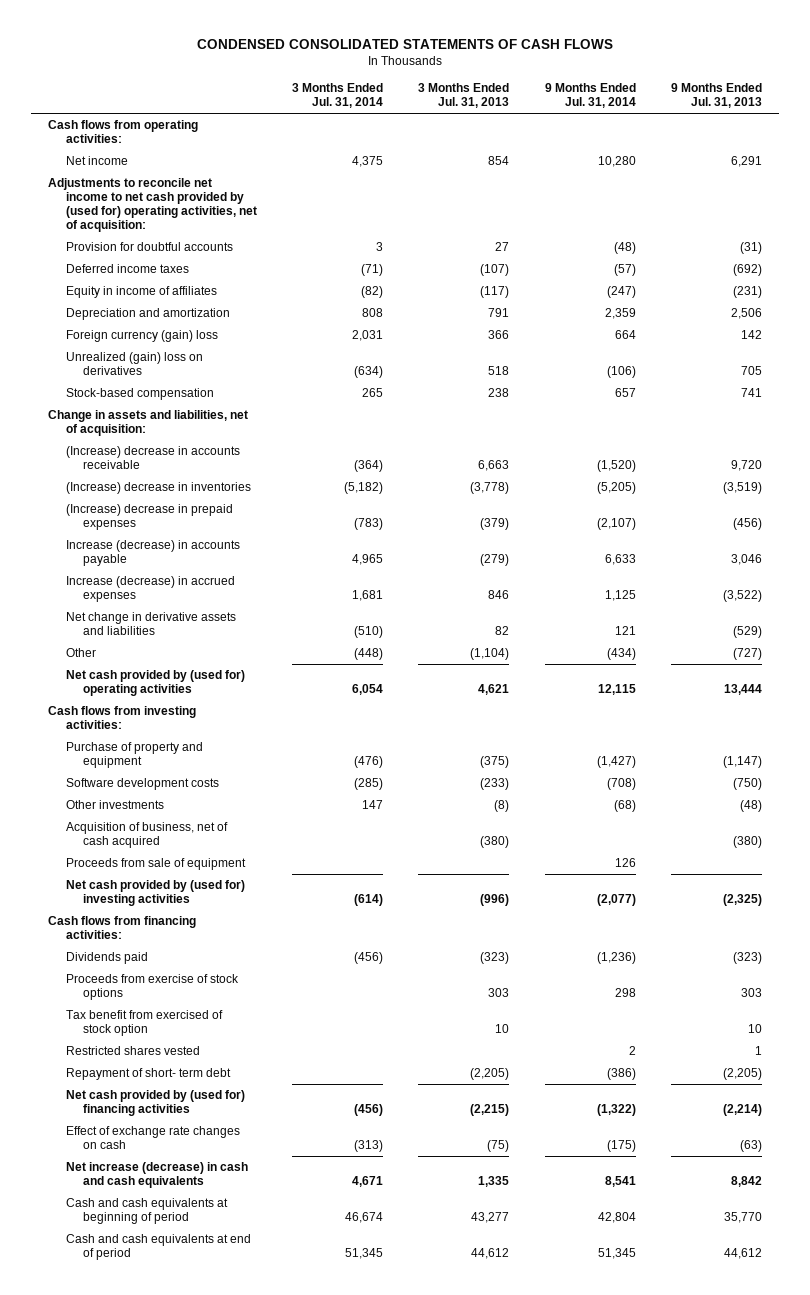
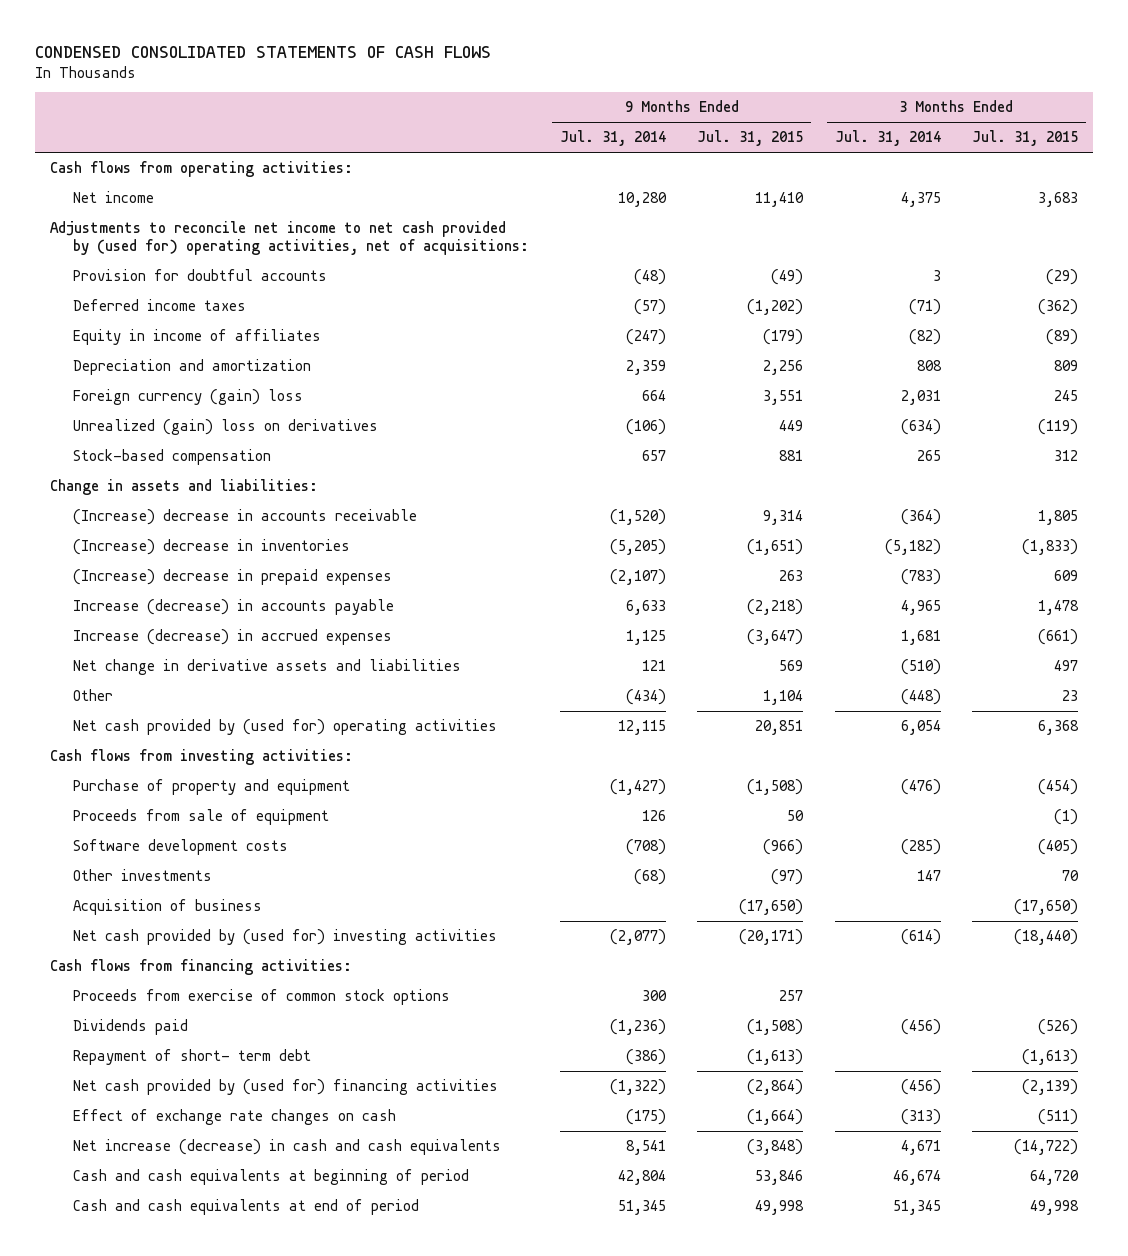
- | 3 Months Ended Jul. 31, 2014 | 3 Months Ended Jul. 31, 2013 | 9 Months Ended Jul. 31, 2014 | 9 Months Ended Jul. 31, 2013
+ | 9 Months Ended Jul. 31, 2014 | 9 Months Ended Jul. 31, 2015 | 3 Months Ended Jul. 31, 2014 | 3 Months Ended Jul. 31, 2015
- Adjustments to reconcile net income to net cash provided by (used for) operating activities, net of acquisition:
+ Adjustments to reconcile net income to net cash provided by (used for) operating activities, net of acquisitions:
- Change in assets and liabilities, net of acquisition:
+ Change in assets and liabilities:
moved up: Proceeds from sale of equipment | 126 | 50 | | (1)
- Acquisition of business, net of cash acquired | | (380) | | (380)
+ Acquisition of business | | (17,650) | | (17,650)
+ Proceeds from exercise of common stock options | 300 | 257 | |
- Proceeds from exercise of stock options | | 303 | 298 | 303
- Tax benefit from exercised of stock option | | 10 | | 10
- Restricted shares vested | | | 2 | 1

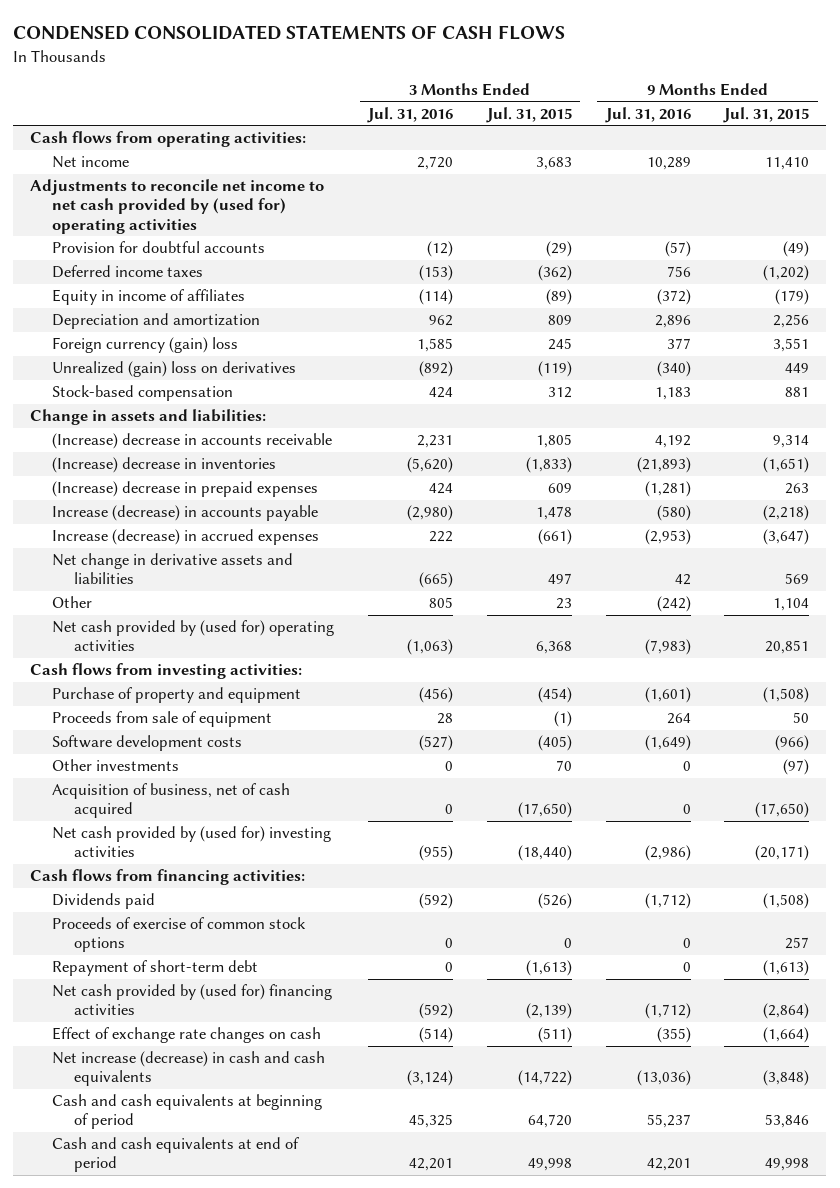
- | 9 Months Ended Jul. 31, 2014 | 9 Months Ended Jul. 31, 2015 | 3 Months Ended Jul. 31, 2014 | 3 Months Ended Jul. 31, 2015
+ | 3 Months Ended Jul. 31, 2016 | 3 Months Ended Jul. 31, 2015 | 9 Months Ended Jul. 31, 2016 | 9 Months Ended Jul. 31, 2015
- Adjustments to reconcile net income to net cash provided by (used for) operating activities, net of acquisitions:
+ Adjustments to reconcile net income to net cash provided by (used for) operating activities
- Acquisition of business | | (17,650) | | (17,650)
+ Acquisition of business, net of cash acquired | 0 | (17,650) | 0 | (17,650)
- Proceeds from exercise of common stock options | 300 | 257 | |
- Repayment of short- term debt | (386) | (1,613) | | (1,613)
+ Proceeds of exercise of common stock options | 0 | 0 | 0 | 257
+ Repayment of short-term debt | 0 | (1,613) | 0 | (1,613)

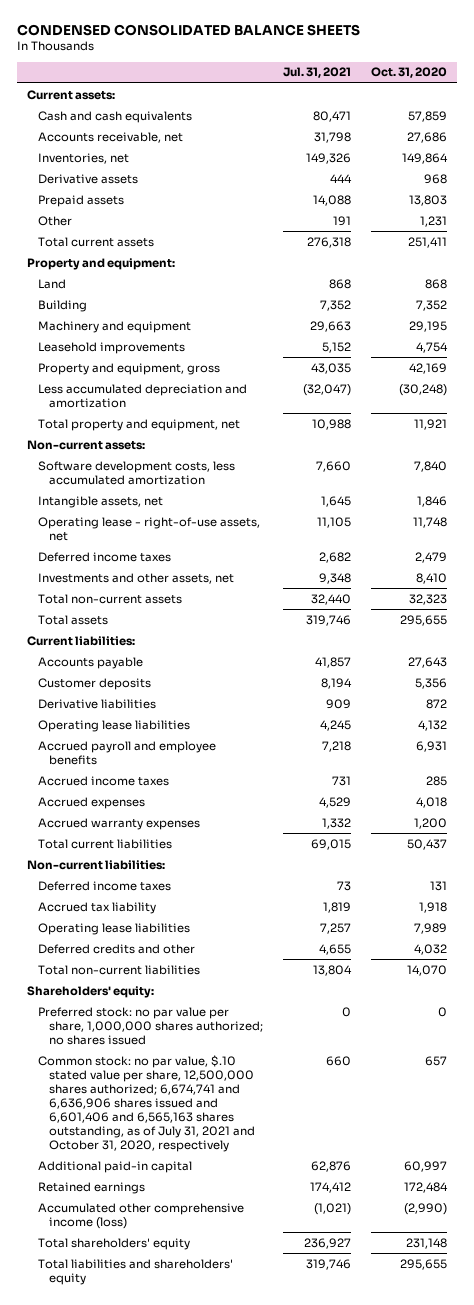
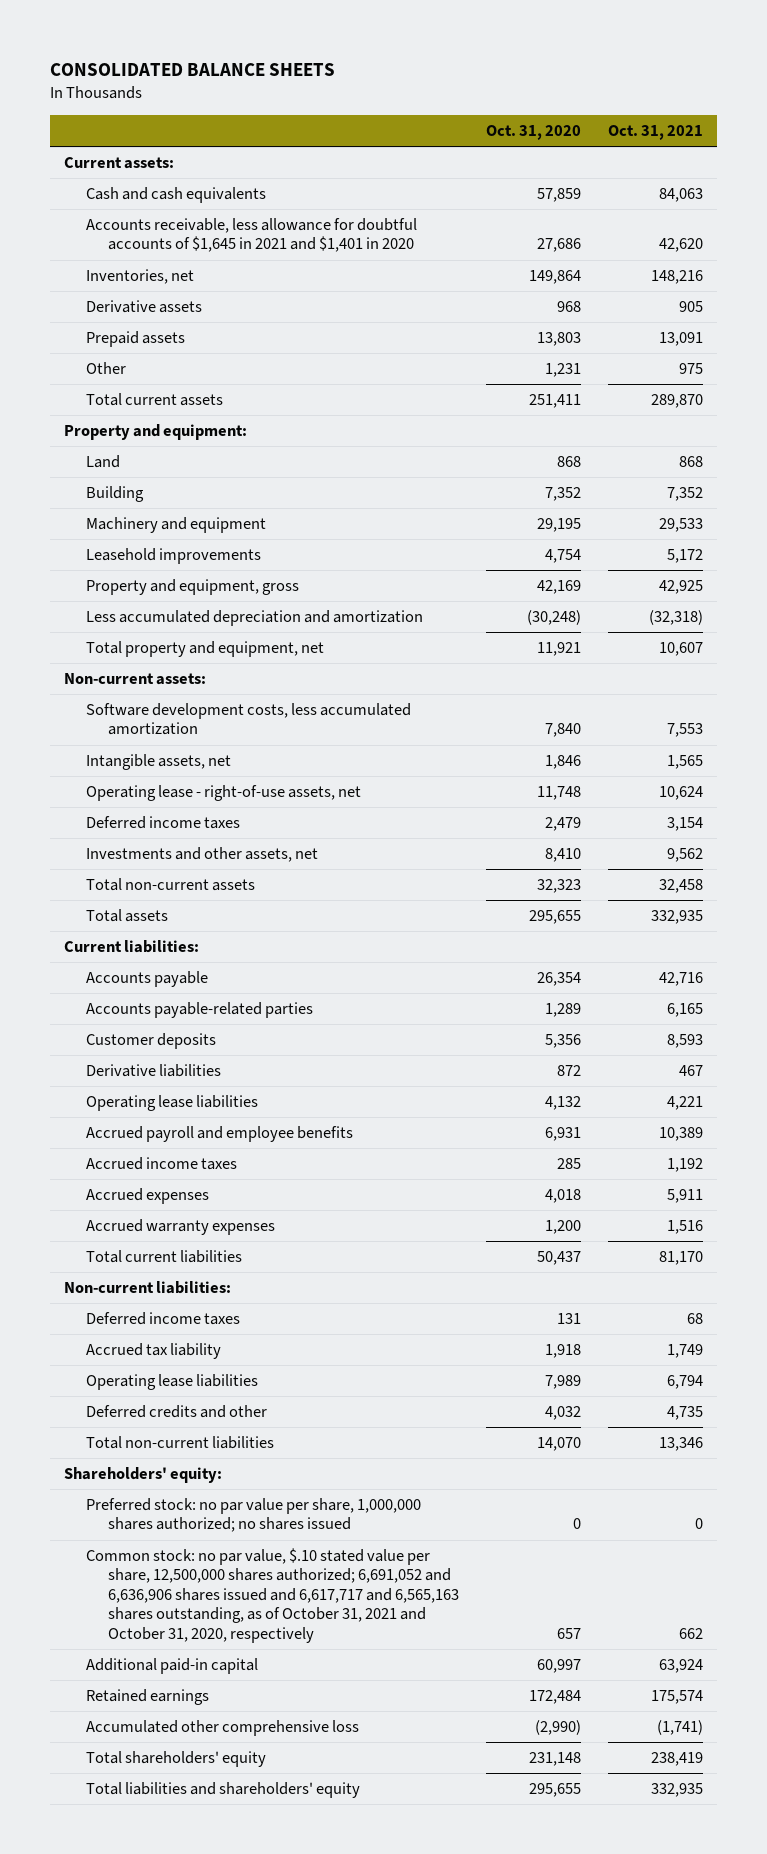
- CONDENSED CONSOLIDATED BALANCE SHEETS
+ CONSOLIDATED BALANCE SHEETS
- | Jul. 31, 2021 | Oct. 31, 2020
+ | Oct. 31, 2020 | Oct. 31, 2021
- Accounts receivable, net | 31,798 | 27,686
+ Accounts receivable, less allowance for doubtful accounts of $1,645 in 2021 and $1,401 in 2020 | 27,686 | 42,620
- Accounts payable | 41,857 | 27,643
+ Accounts payable | 26,354 | 42,716
+ Accounts payable-related parties | 1,289 | 6,165
- Common stock: no par value, $.10 stated value per share, 12,500,000 shares authorized; 6,674,741 and 6,636,906 shares issued and 6,601,406 and 6,565,163 shares outstanding, as of July 31, 2021 and October 31, 2020, respectively | 660 | 657
+ Common stock: no par value, $.10 stated value per share, 12,500,000 shares authorized; 6,691,052 and 6,636,906 shares issued and 6,617,717 and 6,565,163 shares outstanding, as of October 31, 2021 and October 31, 2020, respectively | 657 | 662
- Accumulated other comprehensive income (loss) | (1,021) | (2,990)
+ Accumulated other comprehensive loss | (2,990) | (1,741)

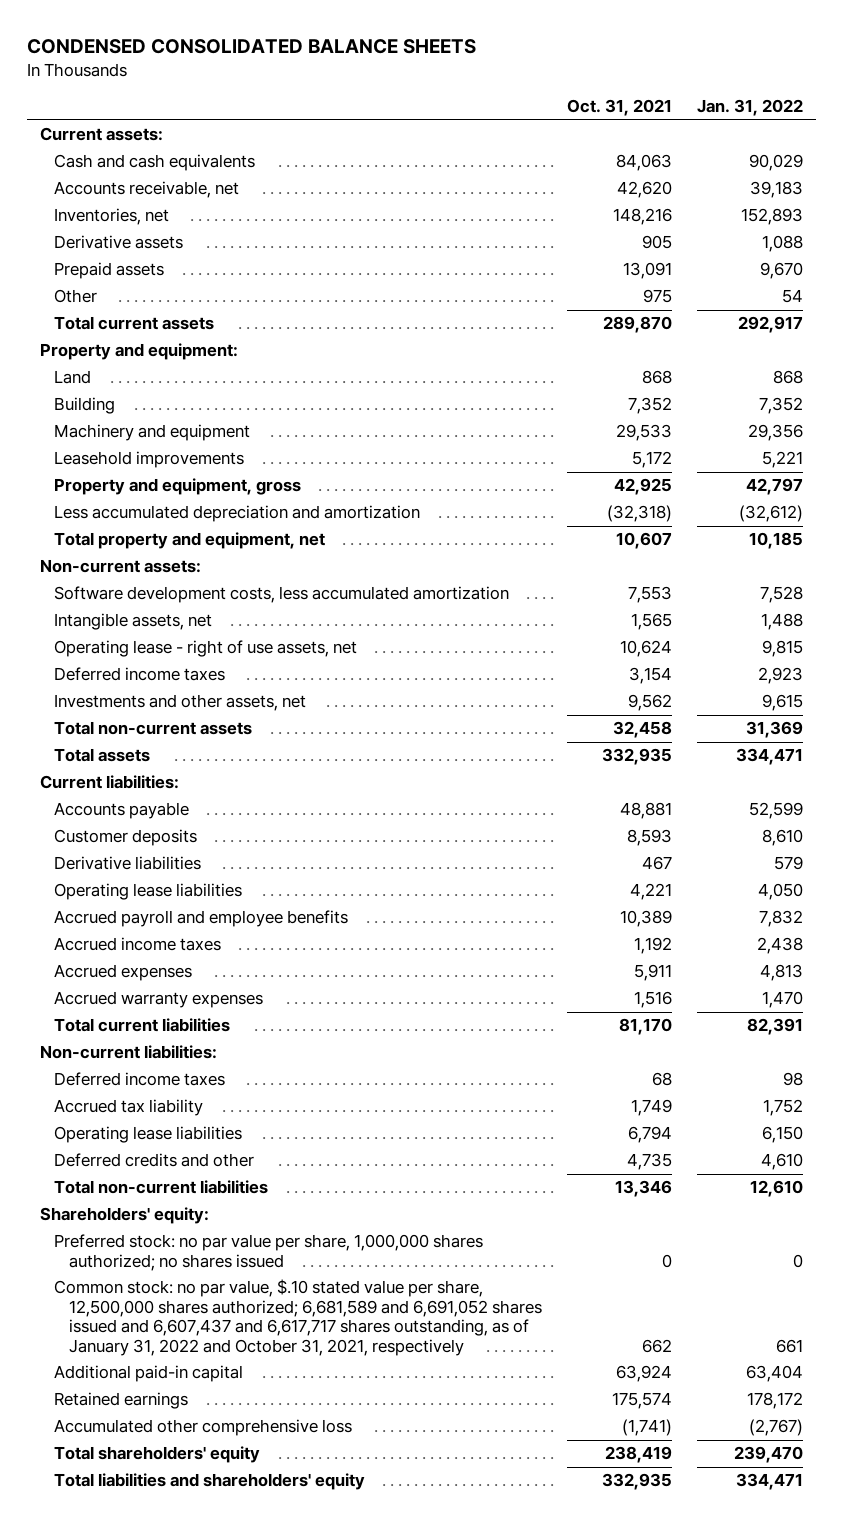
- CONSOLIDATED BALANCE SHEETS
+ CONDENSED CONSOLIDATED BALANCE SHEETS
- | Oct. 31, 2020 | Oct. 31, 2021
+ | Oct. 31, 2021 | Jan. 31, 2022
- Accounts receivable, less allowance for doubtful accounts of $1,645 in 2021 and $1,401 in 2020 | 27,686 | 42,620
+ Accounts receivable, net | 42,620 | 39,183
- Operating lease - right-of-use assets, net | 11,748 | 10,624
+ Operating lease - right of use assets, net | 10,624 | 9,815
- Accounts payable | 26,354 | 42,716
- Accounts payable-related parties | 1,289 | 6,165
+ Accounts payable | 48,881 | 52,599
- Common stock: no par value, $.10 stated value per share, 12,500,000 shares authorized; 6,691,052 and 6,636,906 shares issued and 6,617,717 and 6,565,163 shares outstanding, as of October 31, 2021 and October 31, 2020, respectively | 657 | 662
+ Common stock: no par value, $.10 stated value per share, 12,500,000 shares authorized; 6,681,589 and 6,691,052 shares issued and 6,607,437 and 6,617,717 shares outstanding, as of January 31, 2022 and October 31, 2021, respectively | 662 | 661

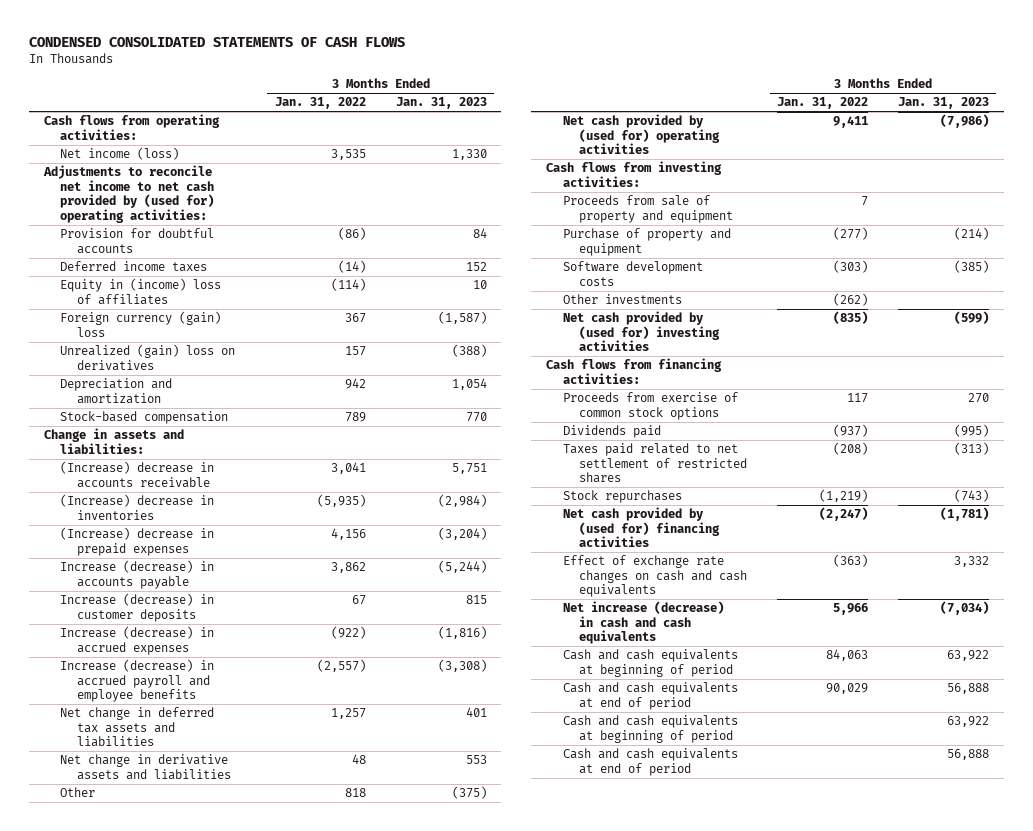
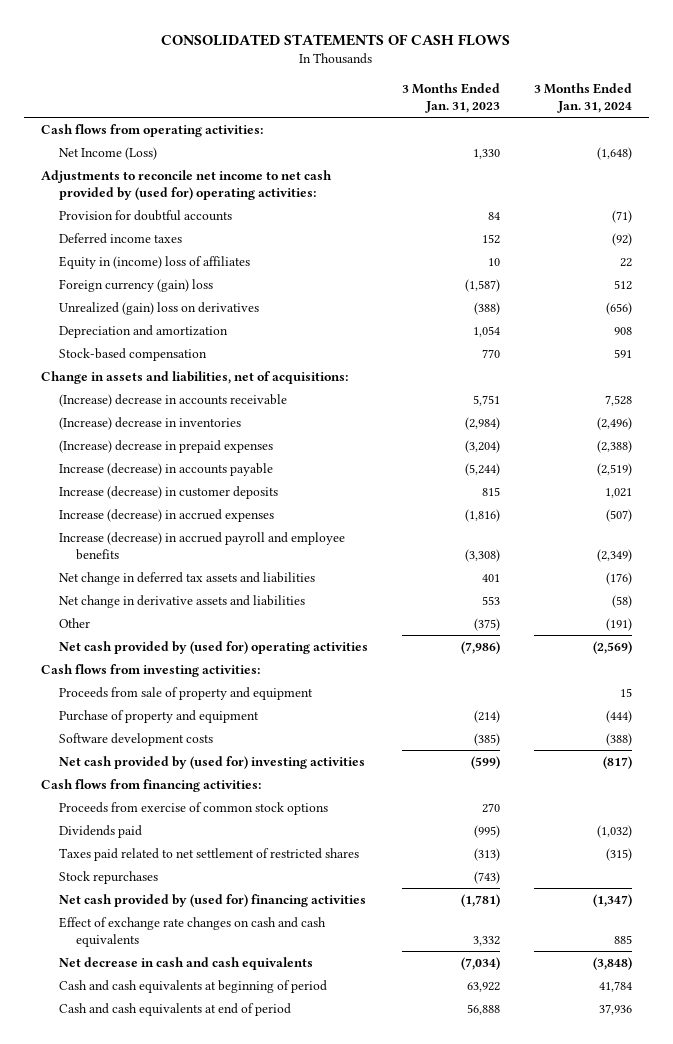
- CONDENSED CONSOLIDATED STATEMENTS OF CASH FLOWS
+ CONSOLIDATED STATEMENTS OF CASH FLOWS
- | 3 Months Ended Jan. 31, 2022 | 3 Months Ended Jan. 31, 2023
+ | 3 Months Ended Jan. 31, 2023 | 3 Months Ended Jan. 31, 2024
- Net income (loss) | 3,535 | 1,330
+ Net Income (Loss) | 1,330 | (1,648)
- Change in assets and liabilities:
+ Change in assets and liabilities, net of acquisitions:
- Other investments | (262) |
- Net increase (decrease) in cash and cash equivalents | 5,966 | (7,034)
- Cash and cash equivalents at beginning of period | 84,063 | 63,922
- Cash and cash equivalents at end of period | 90,029 | 56,888
+ Net decrease in cash and cash equivalents | (7,034) | (3,848)

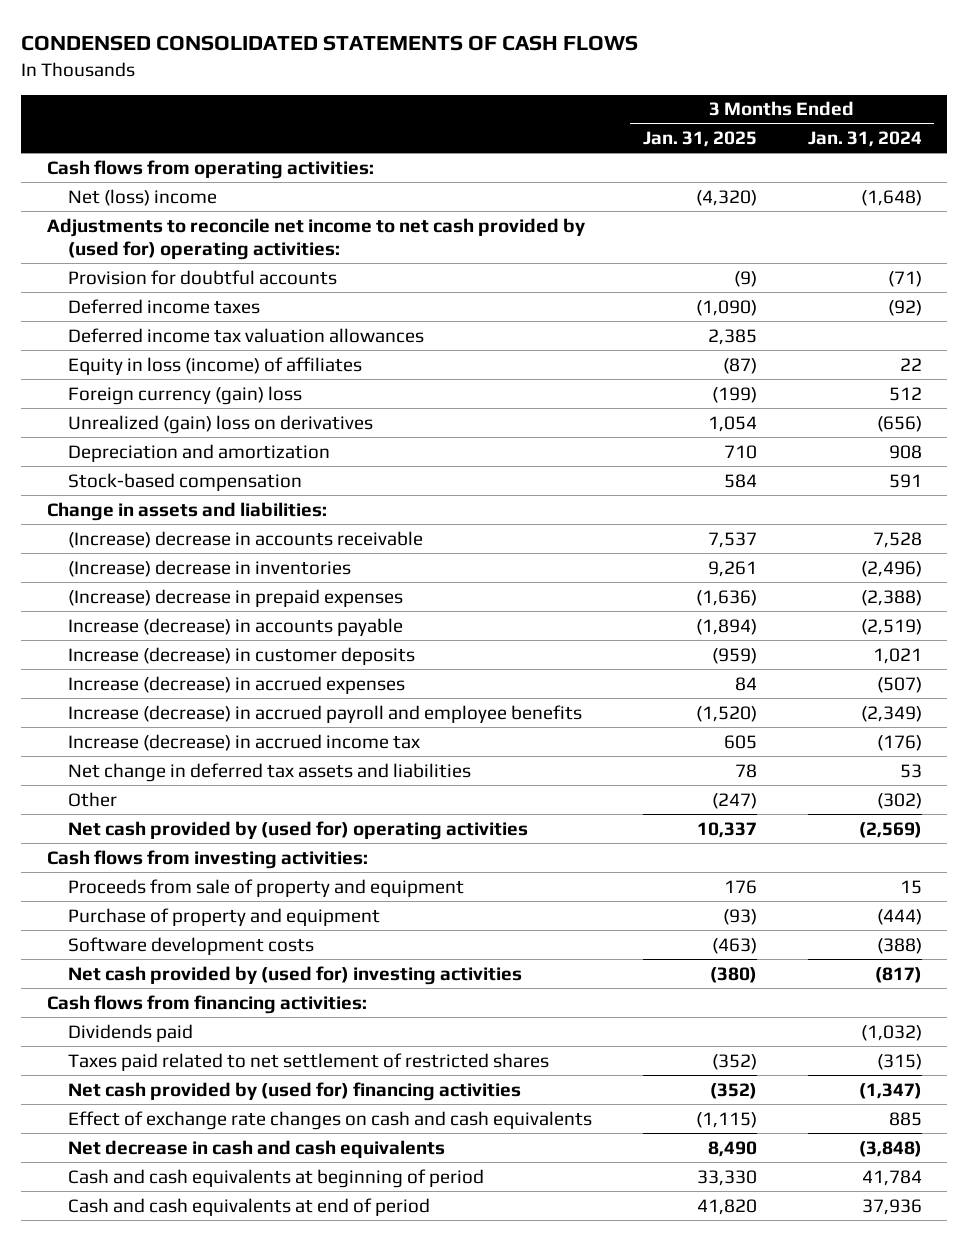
- CONSOLIDATED STATEMENTS OF CASH FLOWS
+ CONDENSED CONSOLIDATED STATEMENTS OF CASH FLOWS
- | 3 Months Ended Jan. 31, 2023 | 3 Months Ended Jan. 31, 2024
+ | 3 Months Ended Jan. 31, 2025 | 3 Months Ended Jan. 31, 2024
- Net Income (Loss) | 1,330 | (1,648)
+ Net (loss) income | (4,320) | (1,648)
- Equity in (income) loss of affiliates | 10 | 22
+ Deferred income tax valuation allowances | 2,385 |
+ Equity in loss (income) of affiliates | (87) | 22
- Change in assets and liabilities, net of acquisitions:
+ Change in assets and liabilities:
- Net change in deferred tax assets and liabilities | 401 | (176)
- Net change in derivative assets and liabilities | 553 | (58)
- Other | (375) | (191)
+ Increase (decrease) in accrued income tax | 605 | (176)
+ Net change in deferred tax assets and liabilities | 78 | 53
+ Other | (247) | (302)
- Proceeds from exercise of common stock options | 270 |
- Stock repurchases | (743) |

